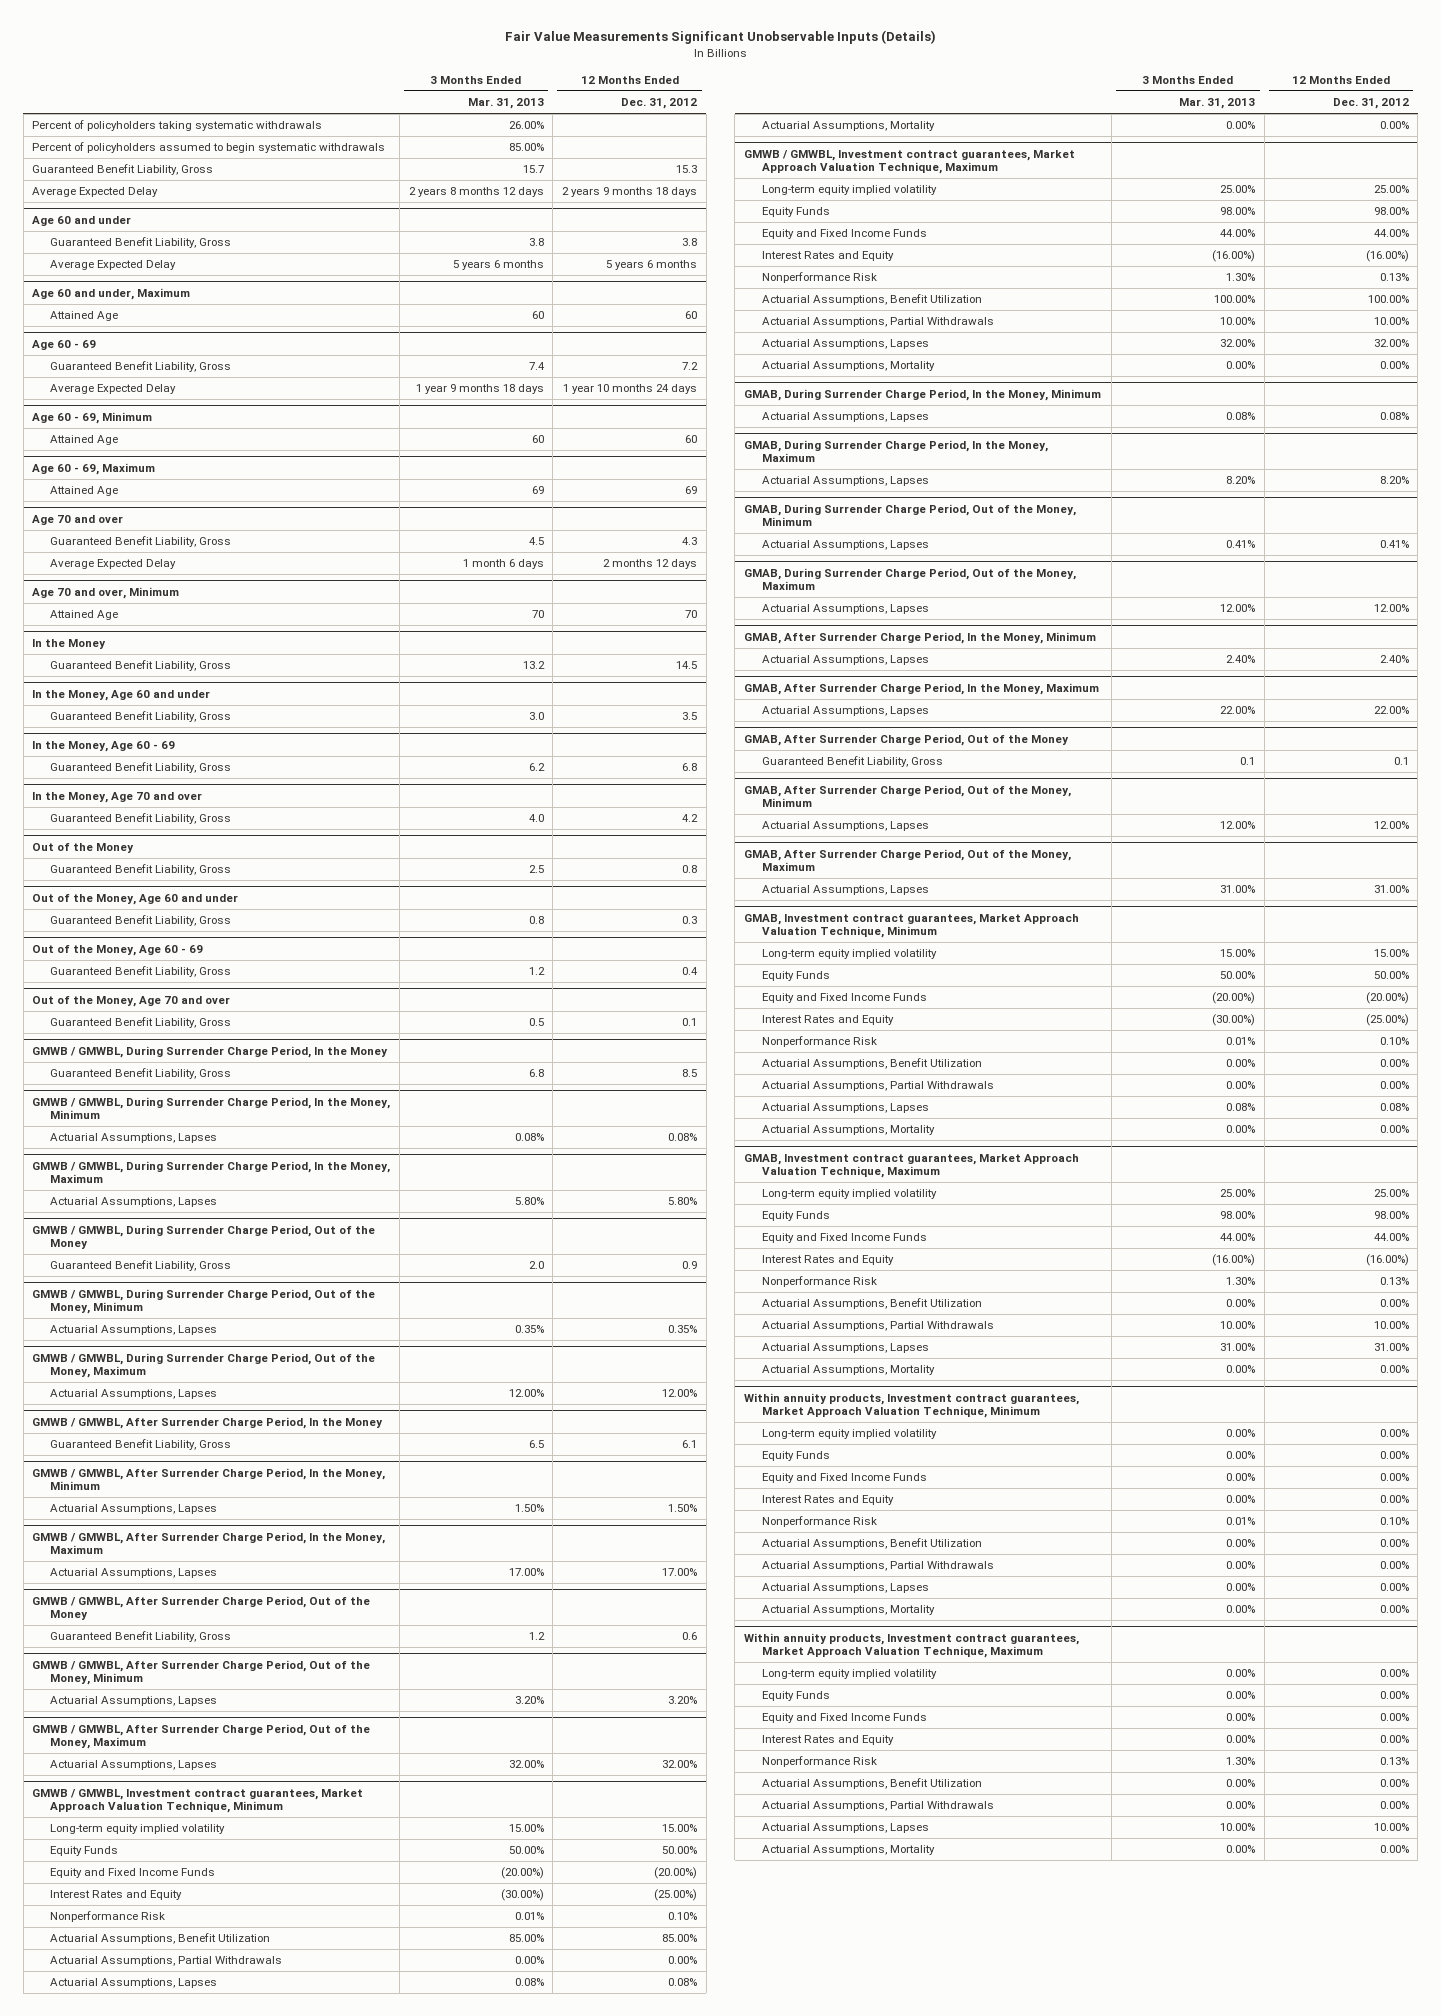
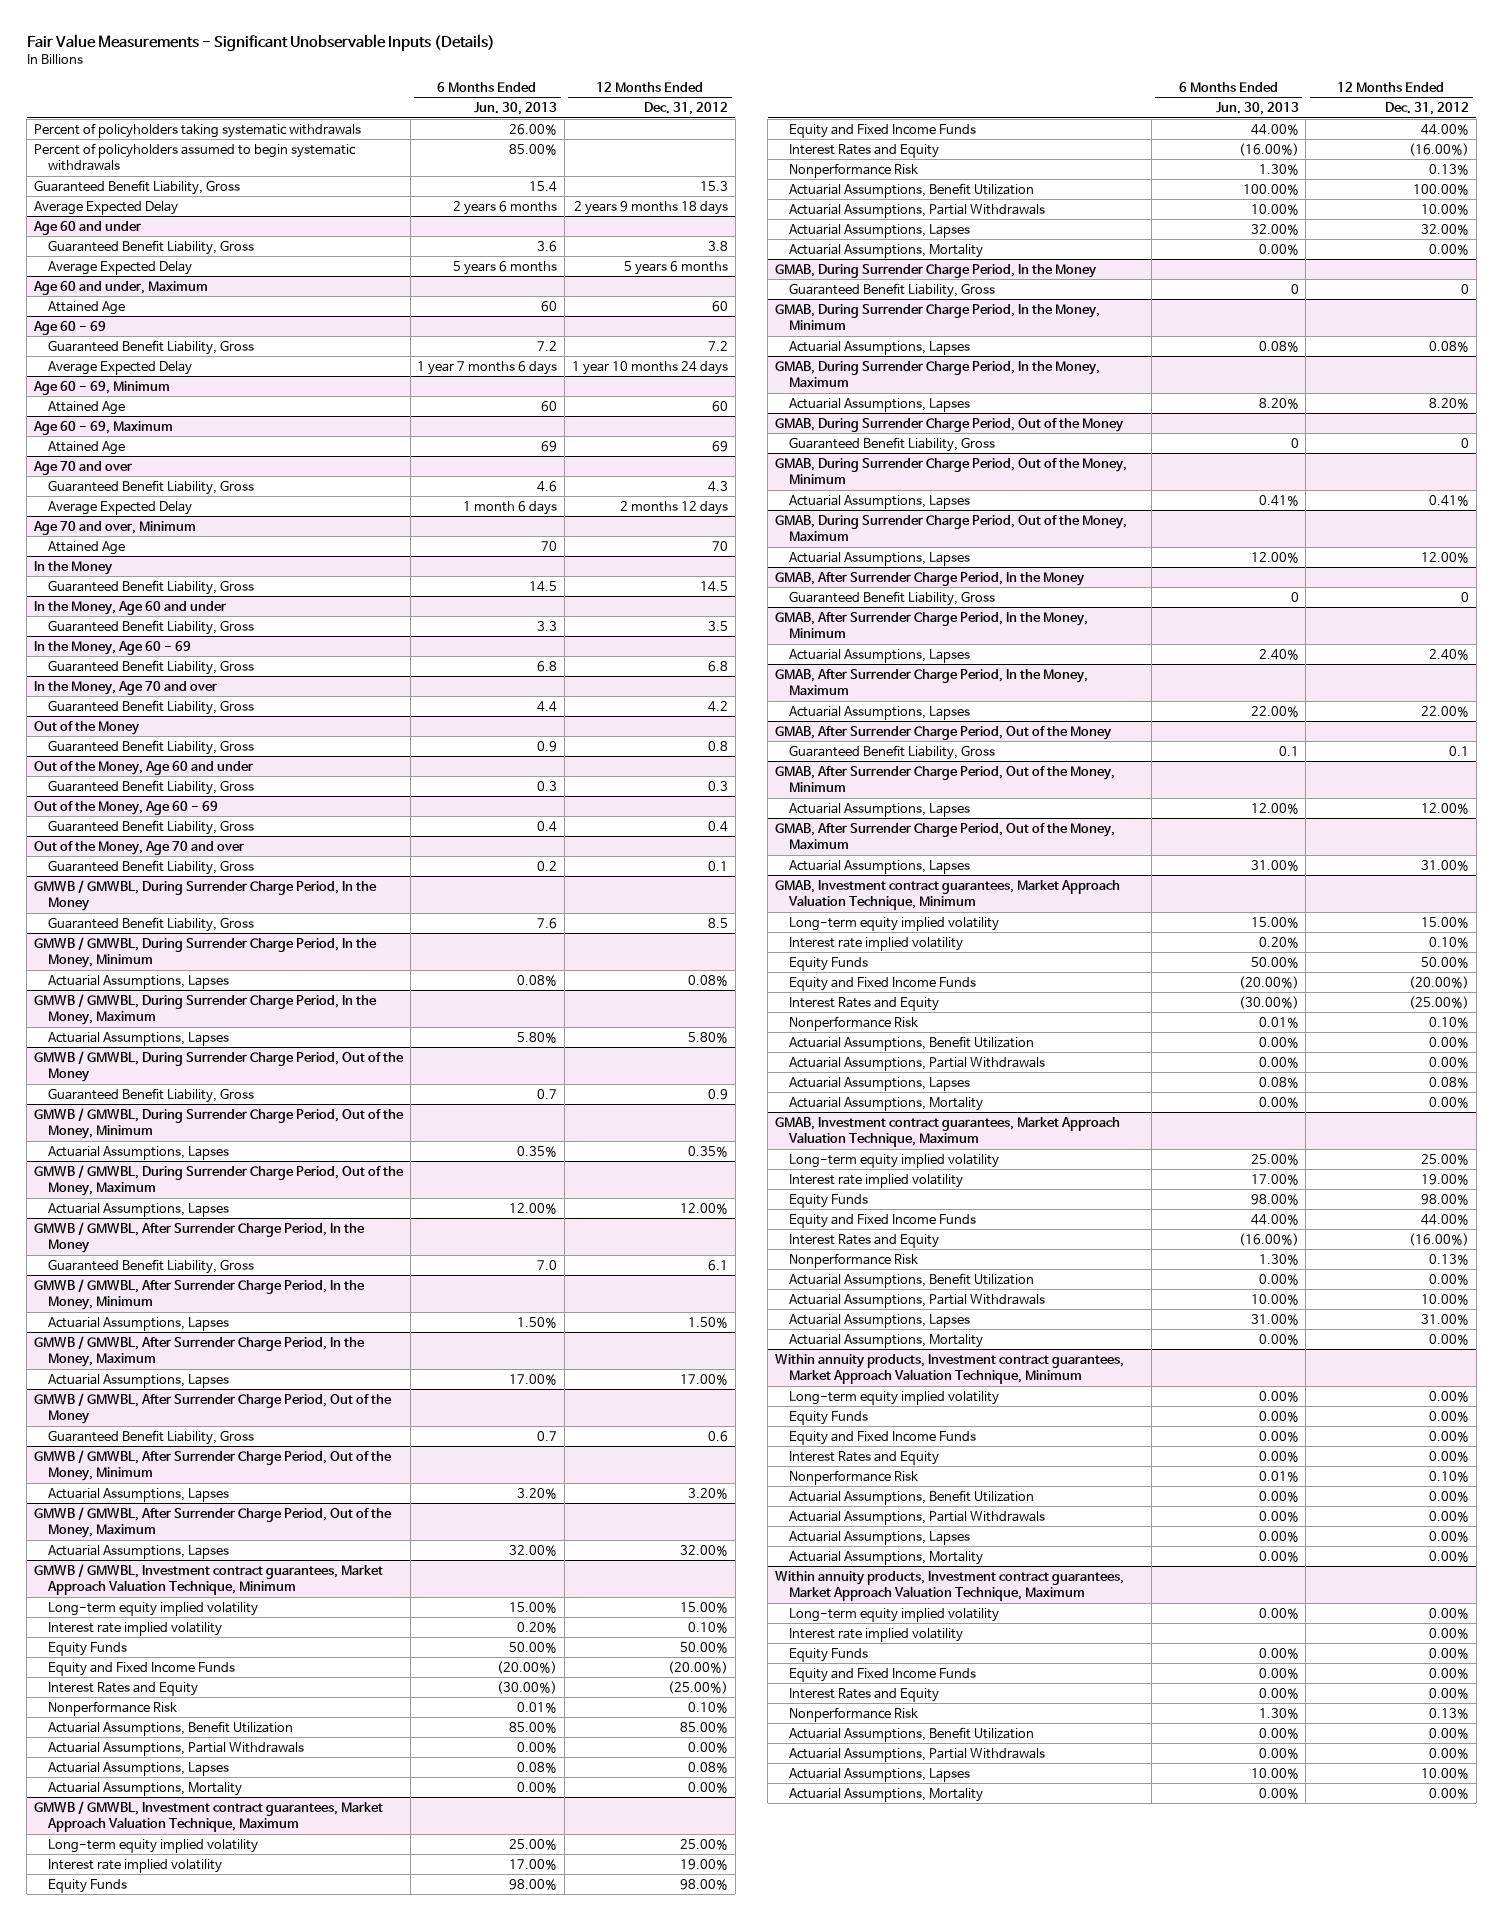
- Fair Value Measurements Significant Unobservable Inputs (Details)
+ Fair Value Measurements - Significant Unobservable Inputs (Details)
- | 3 Months Ended Mar. 31, 2013 | 12 Months Ended Dec. 31, 2012
+ | 6 Months Ended Jun. 30, 2013 | 12 Months Ended Dec. 31, 2012
@ GMWB / GMWBL, Investment contract guarantees, Market Approach Valuation Technique, Minimum
+ Interest rate implied volatility | 0.20% | 0.10%
@ GMWB / GMWBL, Investment contract guarantees, Market Approach Valuation Technique, Maximum
+ Interest rate implied volatility | 17.00% | 19.00%
+ GMAB, During Surrender Charge Period, In the Money
+ Guaranteed Benefit Liability, Gross | 0 | 0
+ GMAB, During Surrender Charge Period, Out of the Money
+ Guaranteed Benefit Liability, Gross | 0 | 0
+ GMAB, After Surrender Charge Period, In the Money
+ Guaranteed Benefit Liability, Gross | 0 | 0
@ GMAB, Investment contract guarantees, Market Approach Valuation Technique, Minimum
+ Interest rate implied volatility | 0.20% | 0.10%
@ GMAB, Investment contract guarantees, Market Approach Valuation Technique, Maximum
+ Interest rate implied volatility | 17.00% | 19.00%
@ Within annuity products, Investment contract guarantees, Market Approach Valuation Technique, Maximum
+ Interest rate implied volatility | | 0.00%

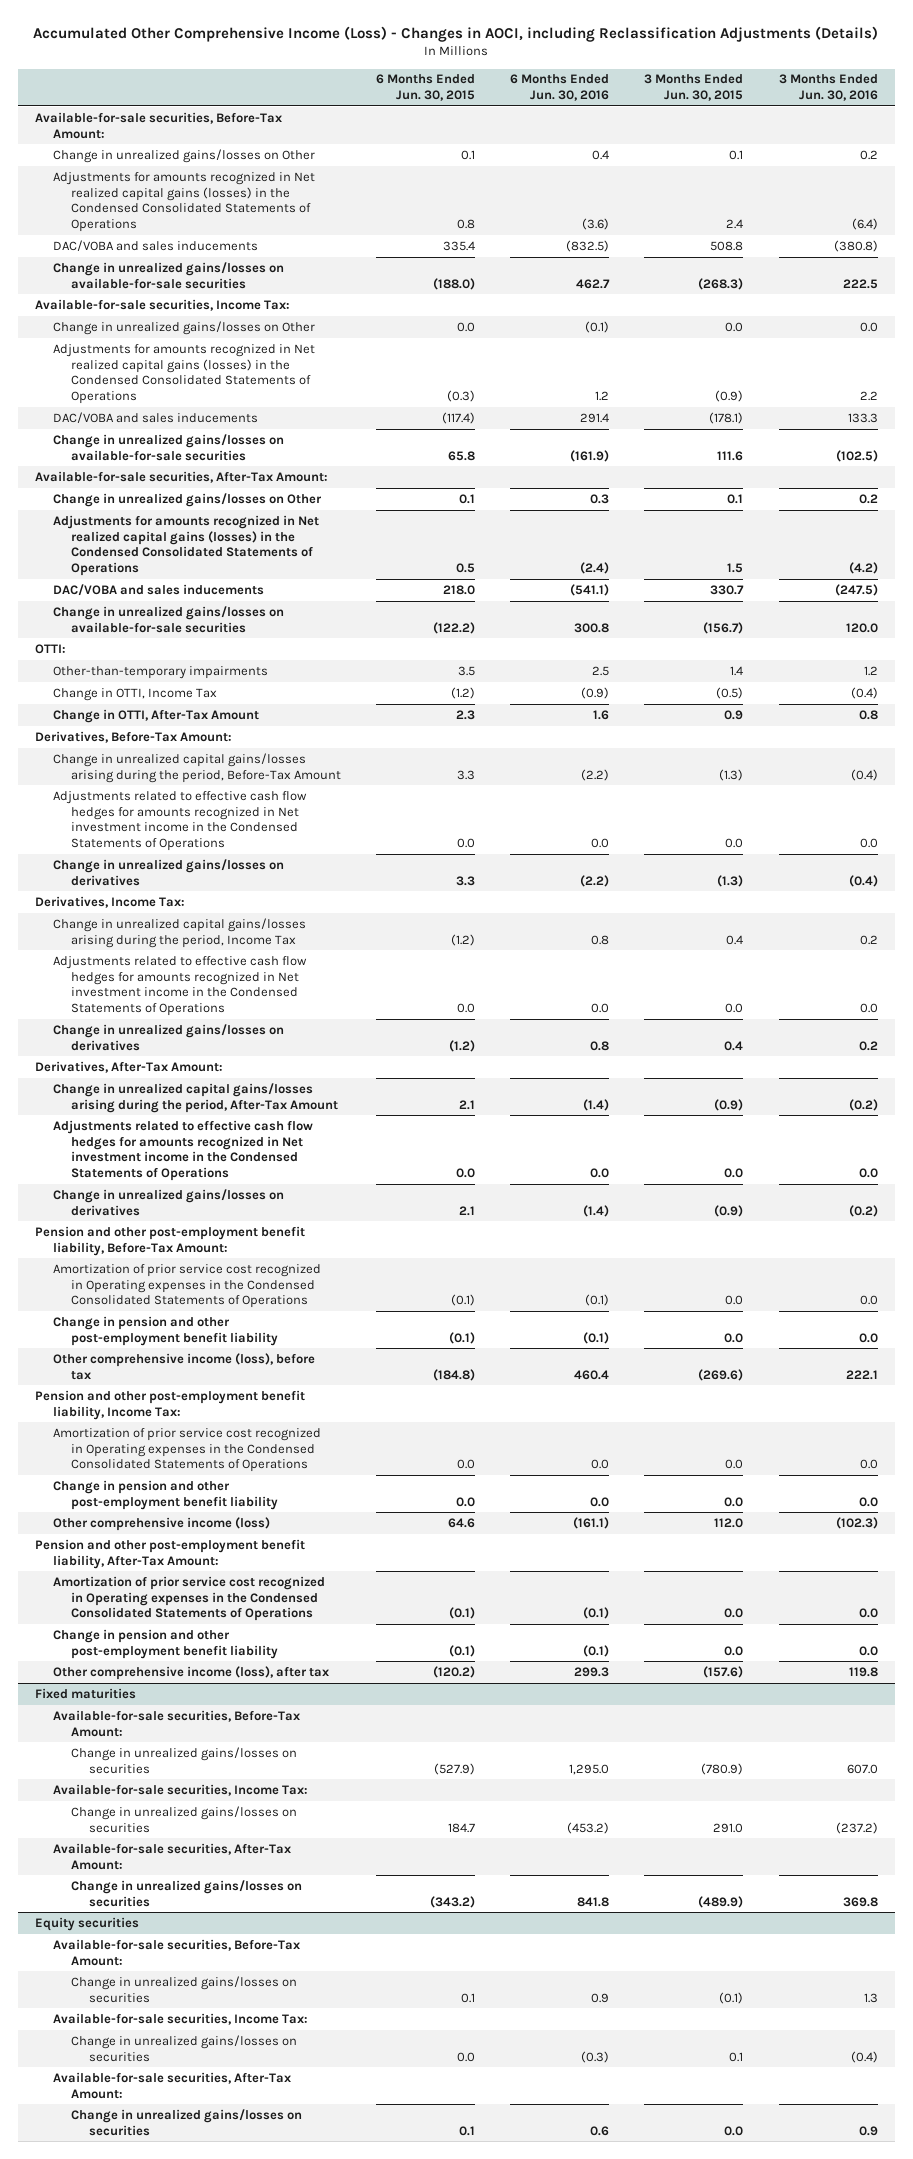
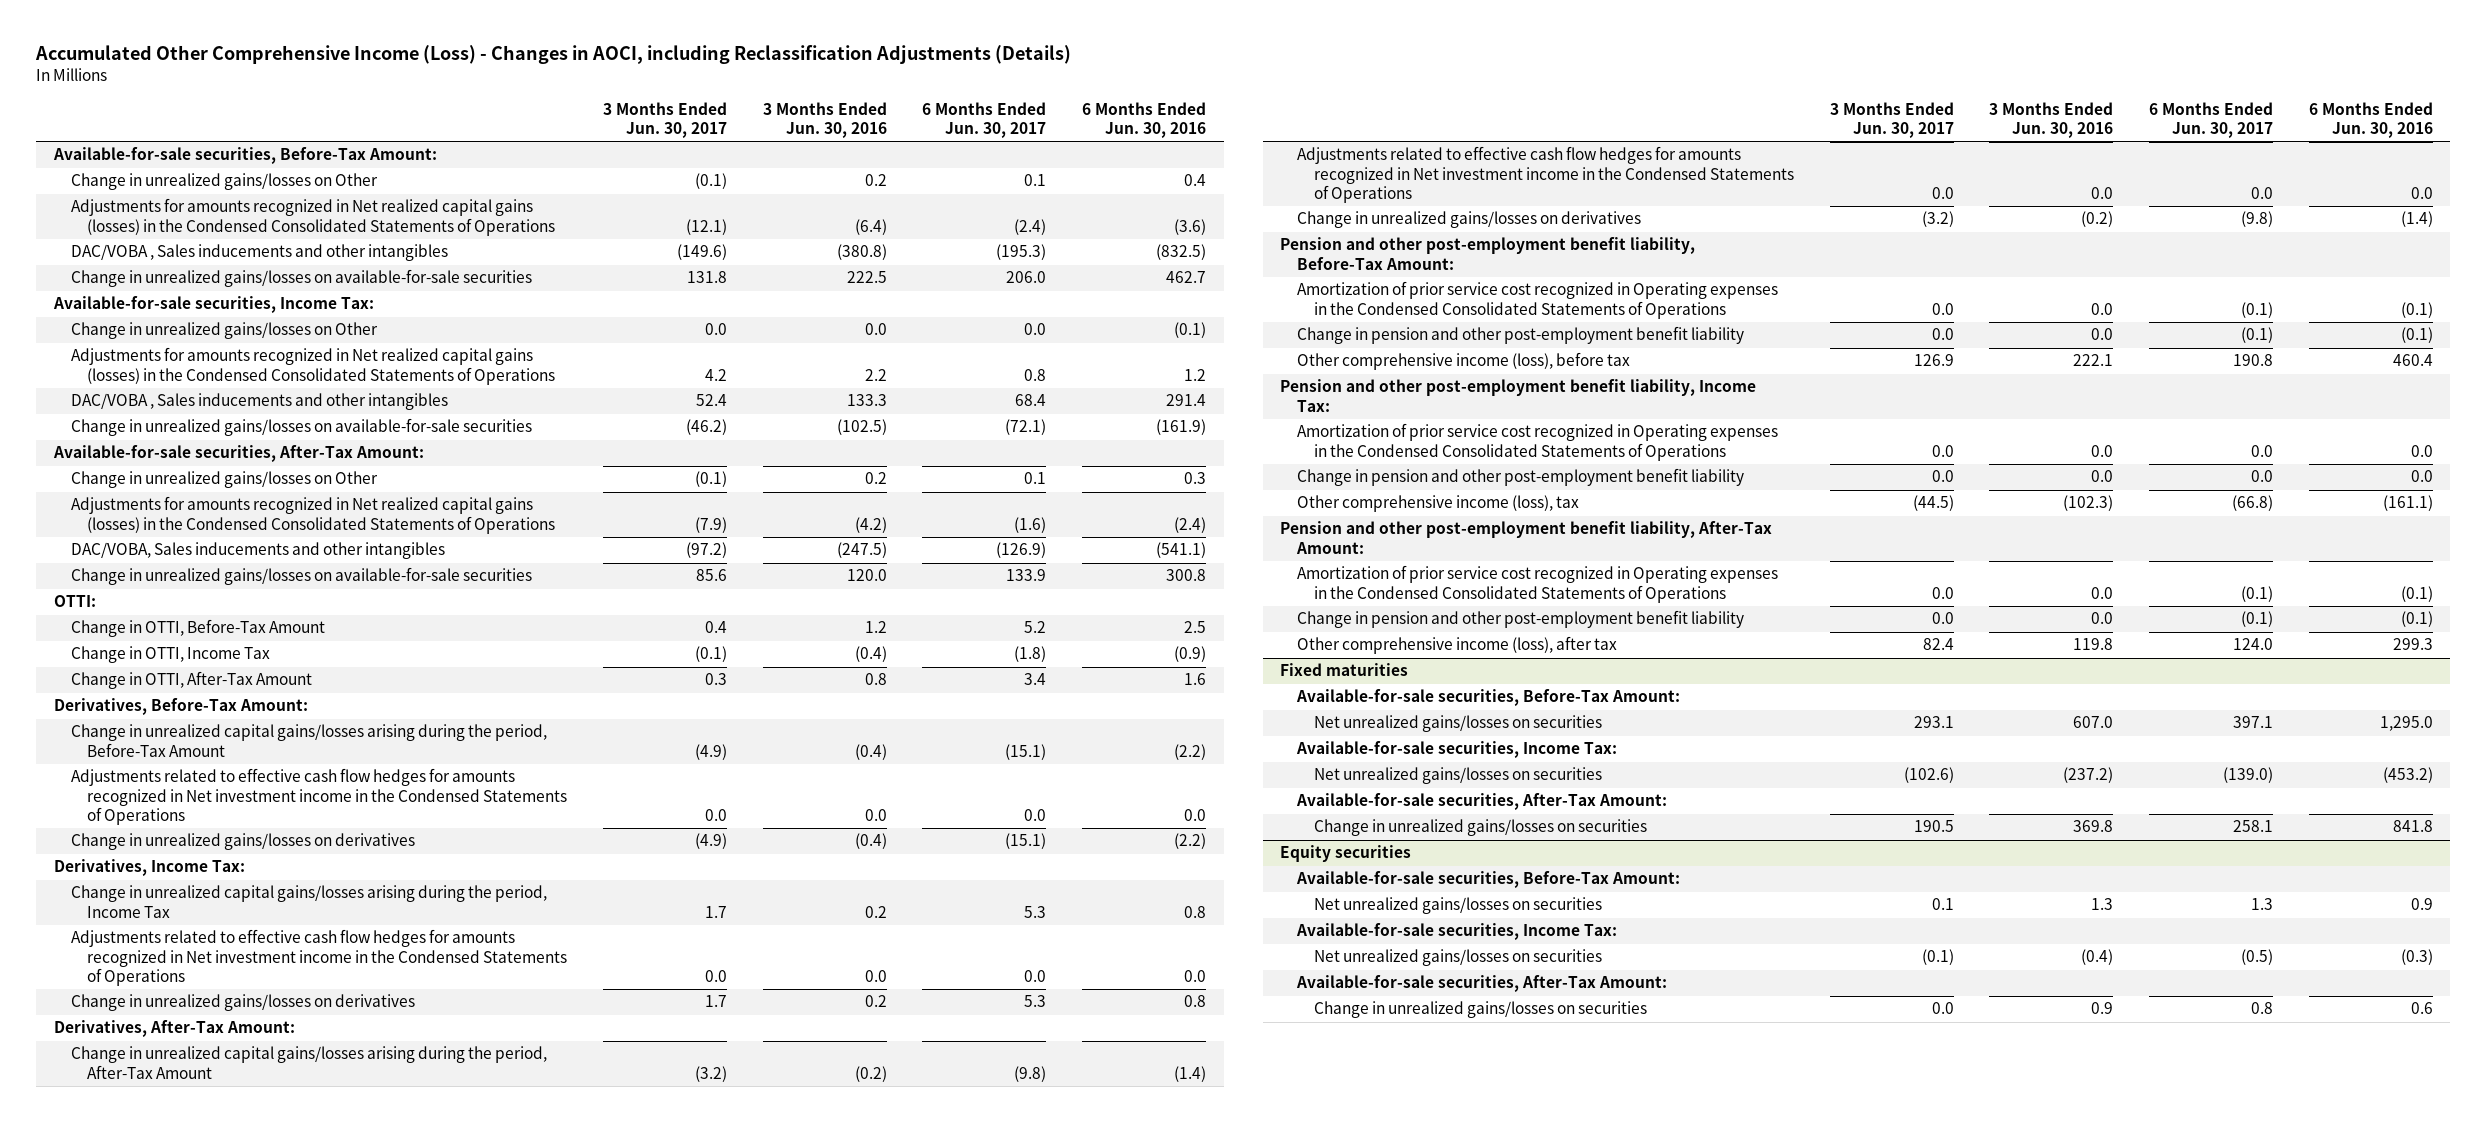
- | 6 Months Ended Jun. 30, 2015 | 6 Months Ended Jun. 30, 2016 | 3 Months Ended Jun. 30, 2015 | 3 Months Ended Jun. 30, 2016
+ | 3 Months Ended Jun. 30, 2017 | 3 Months Ended Jun. 30, 2016 | 6 Months Ended Jun. 30, 2017 | 6 Months Ended Jun. 30, 2016
- DAC/VOBA and sales inducements | 335.4 | (832.5) | 508.8 | (380.8)
+ DAC/VOBA , Sales inducements and other intangibles | (149.6) | (380.8) | (195.3) | (832.5)
- DAC/VOBA and sales inducements | (117.4) | 291.4 | (178.1) | 133.3
+ DAC/VOBA , Sales inducements and other intangibles | 52.4 | 133.3 | 68.4 | 291.4
- DAC/VOBA and sales inducements | 218.0 | (541.1) | 330.7 | (247.5)
+ DAC/VOBA, Sales inducements and other intangibles | (97.2) | (247.5) | (126.9) | (541.1)
- Other-than-temporary impairments | 3.5 | 2.5 | 1.4 | 1.2
+ Change in OTTI, Before-Tax Amount | 0.4 | 1.2 | 5.2 | 2.5
- Other comprehensive income (loss) | 64.6 | (161.1) | 112.0 | (102.3)
+ Other comprehensive income (loss), tax | (44.5) | (102.3) | (66.8) | (161.1)
@ Fixed maturities
- Change in unrealized gains/losses on securities | (527.9) | 1,295.0 | (780.9) | 607.0
+ Net unrealized gains/losses on securities | 293.1 | 607.0 | 397.1 | 1,295.0
- Change in unrealized gains/losses on securities | 184.7 | (453.2) | 291.0 | (237.2)
+ Net unrealized gains/losses on securities | (102.6) | (237.2) | (139.0) | (453.2)
@ Equity securities
- Change in unrealized gains/losses on securities | 0.1 | 0.9 | (0.1) | 1.3
+ Net unrealized gains/losses on securities | 0.1 | 1.3 | 1.3 | 0.9
- Change in unrealized gains/losses on securities | 0.0 | (0.3) | 0.1 | (0.4)
+ Net unrealized gains/losses on securities | (0.1) | (0.4) | (0.5) | (0.3)

